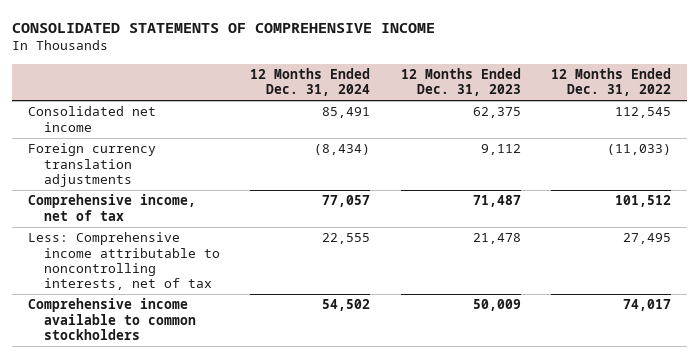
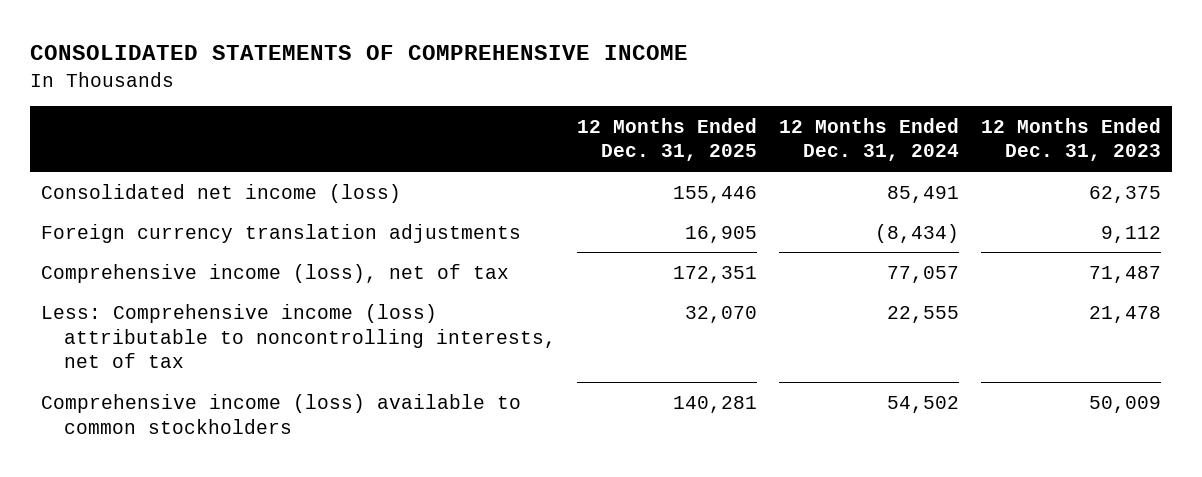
- | 12 Months Ended Dec. 31, 2024 | 12 Months Ended Dec. 31, 2023 | 12 Months Ended Dec. 31, 2022
+ | 12 Months Ended Dec. 31, 2025 | 12 Months Ended Dec. 31, 2024 | 12 Months Ended Dec. 31, 2023
- Consolidated net income | 85,491 | 62,375 | 112,545
+ Consolidated net income (loss) | 155,446 | 85,491 | 62,375
- Comprehensive income, net of tax | 77,057 | 71,487 | 101,512
- Less: Comprehensive income attributable to noncontrolling interests, net of tax | 22,555 | 21,478 | 27,495
- Comprehensive income available to common stockholders | 54,502 | 50,009 | 74,017
+ Comprehensive income (loss), net of tax | 172,351 | 77,057 | 71,487
+ Less: Comprehensive income (loss) attributable to noncontrolling interests, net of tax | 32,070 | 22,555 | 21,478
+ Comprehensive income (loss) available to common stockholders | 140,281 | 54,502 | 50,009

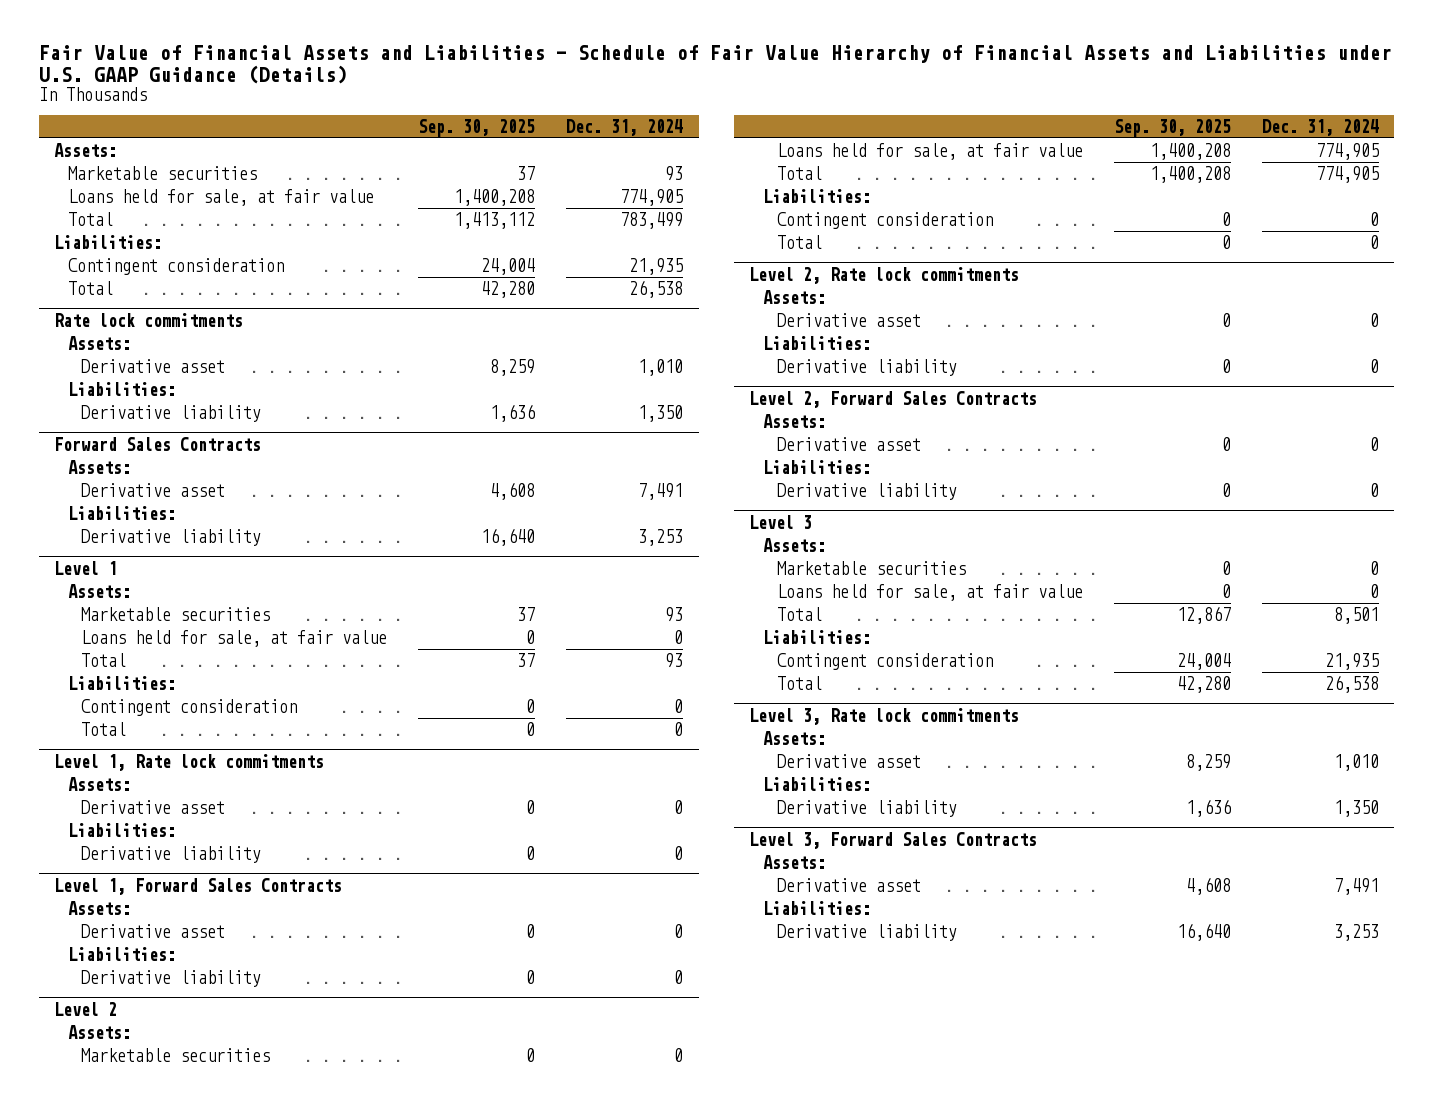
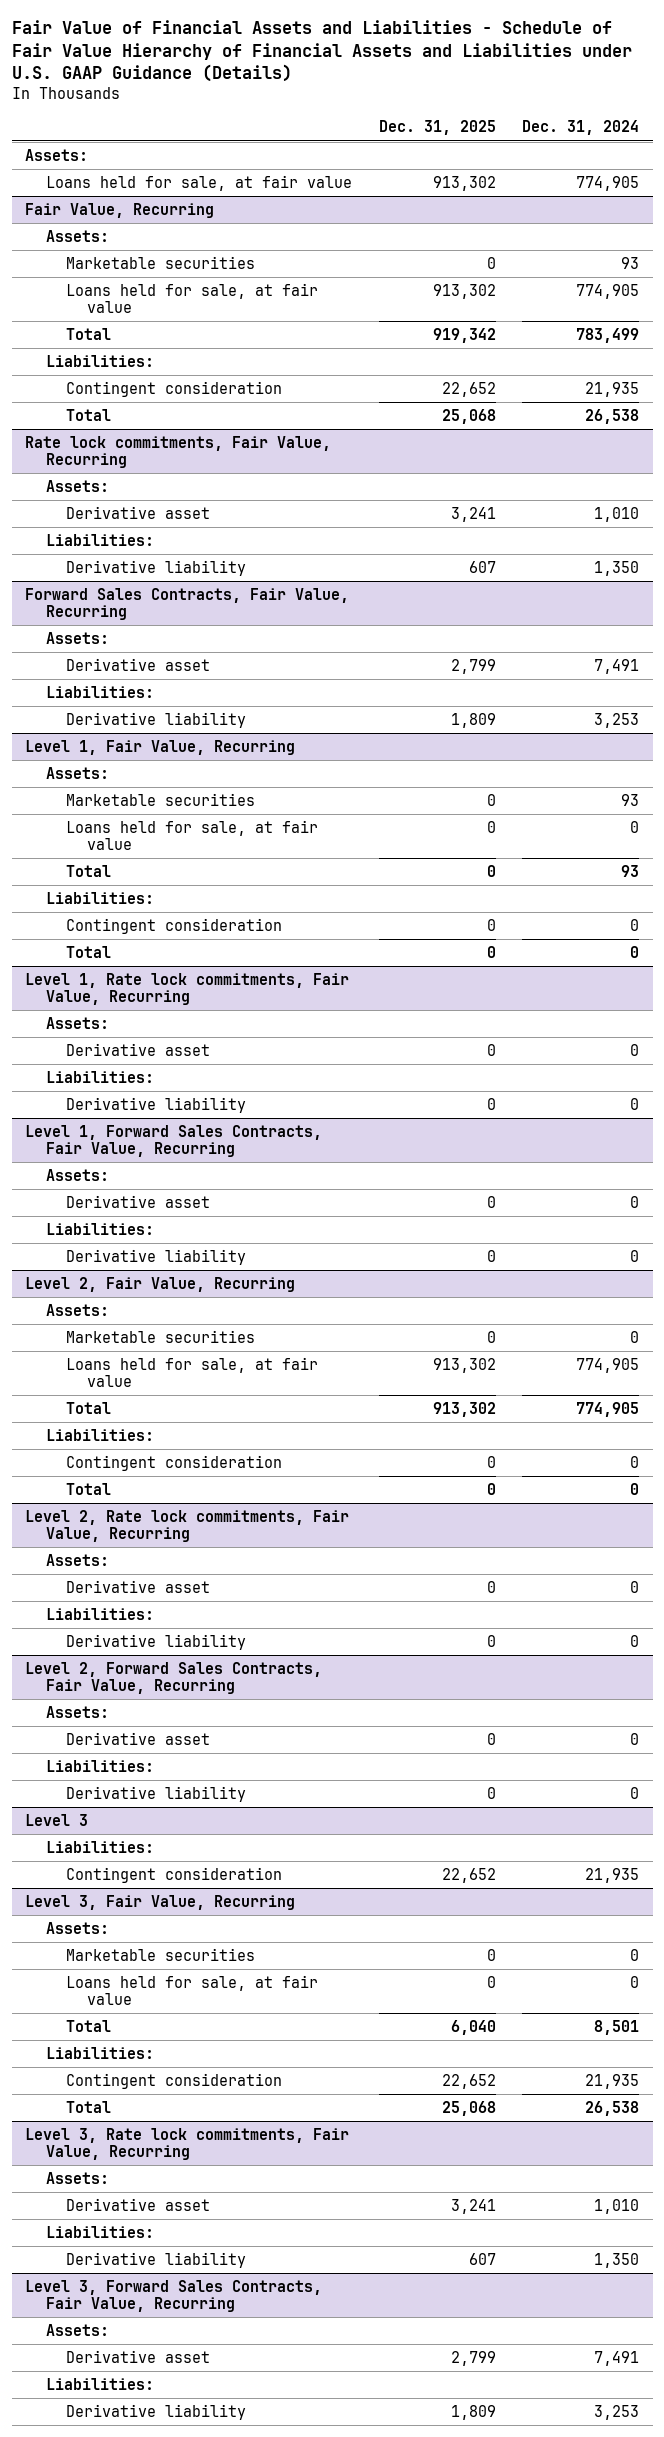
- | Sep. 30, 2025 | Dec. 31, 2024
+ | Dec. 31, 2025 | Dec. 31, 2024
+ Loans held for sale, at fair value | 913,302 | 774,905
+ Fair Value, Recurring
+ Assets:
- Rate lock commitments
+ Rate lock commitments, Fair Value, Recurring
- Forward Sales Contracts
+ Forward Sales Contracts, Fair Value, Recurring
- Level 1
+ Level 1, Fair Value, Recurring
- Level 1, Rate lock commitments
+ Level 1, Rate lock commitments, Fair Value, Recurring
- Level 1, Forward Sales Contracts
+ Level 1, Forward Sales Contracts, Fair Value, Recurring
- Level 2
+ Level 2, Fair Value, Recurring
- Level 2, Rate lock commitments
+ Level 2, Rate lock commitments, Fair Value, Recurring
- Level 2, Forward Sales Contracts
+ Level 2, Forward Sales Contracts, Fair Value, Recurring
@ Level 3
+ Liabilities:
+ Contingent consideration | 22,652 | 21,935
+ Level 3, Fair Value, Recurring
- Level 3, Rate lock commitments
+ Level 3, Rate lock commitments, Fair Value, Recurring
- Level 3, Forward Sales Contracts
+ Level 3, Forward Sales Contracts, Fair Value, Recurring

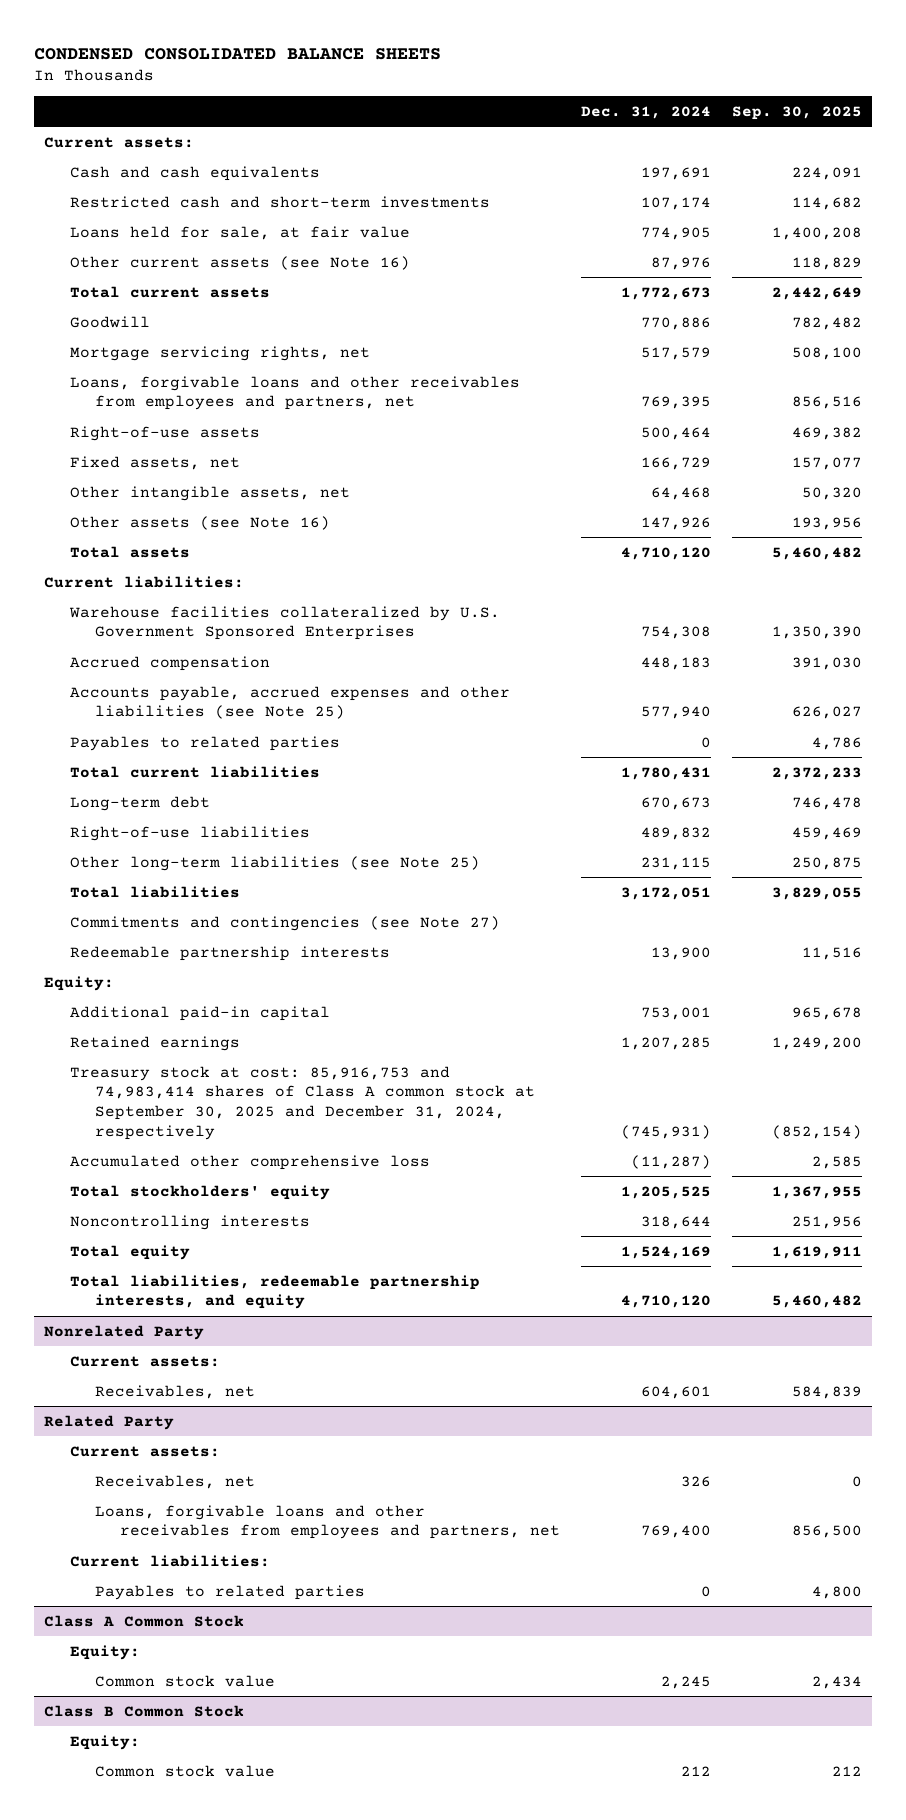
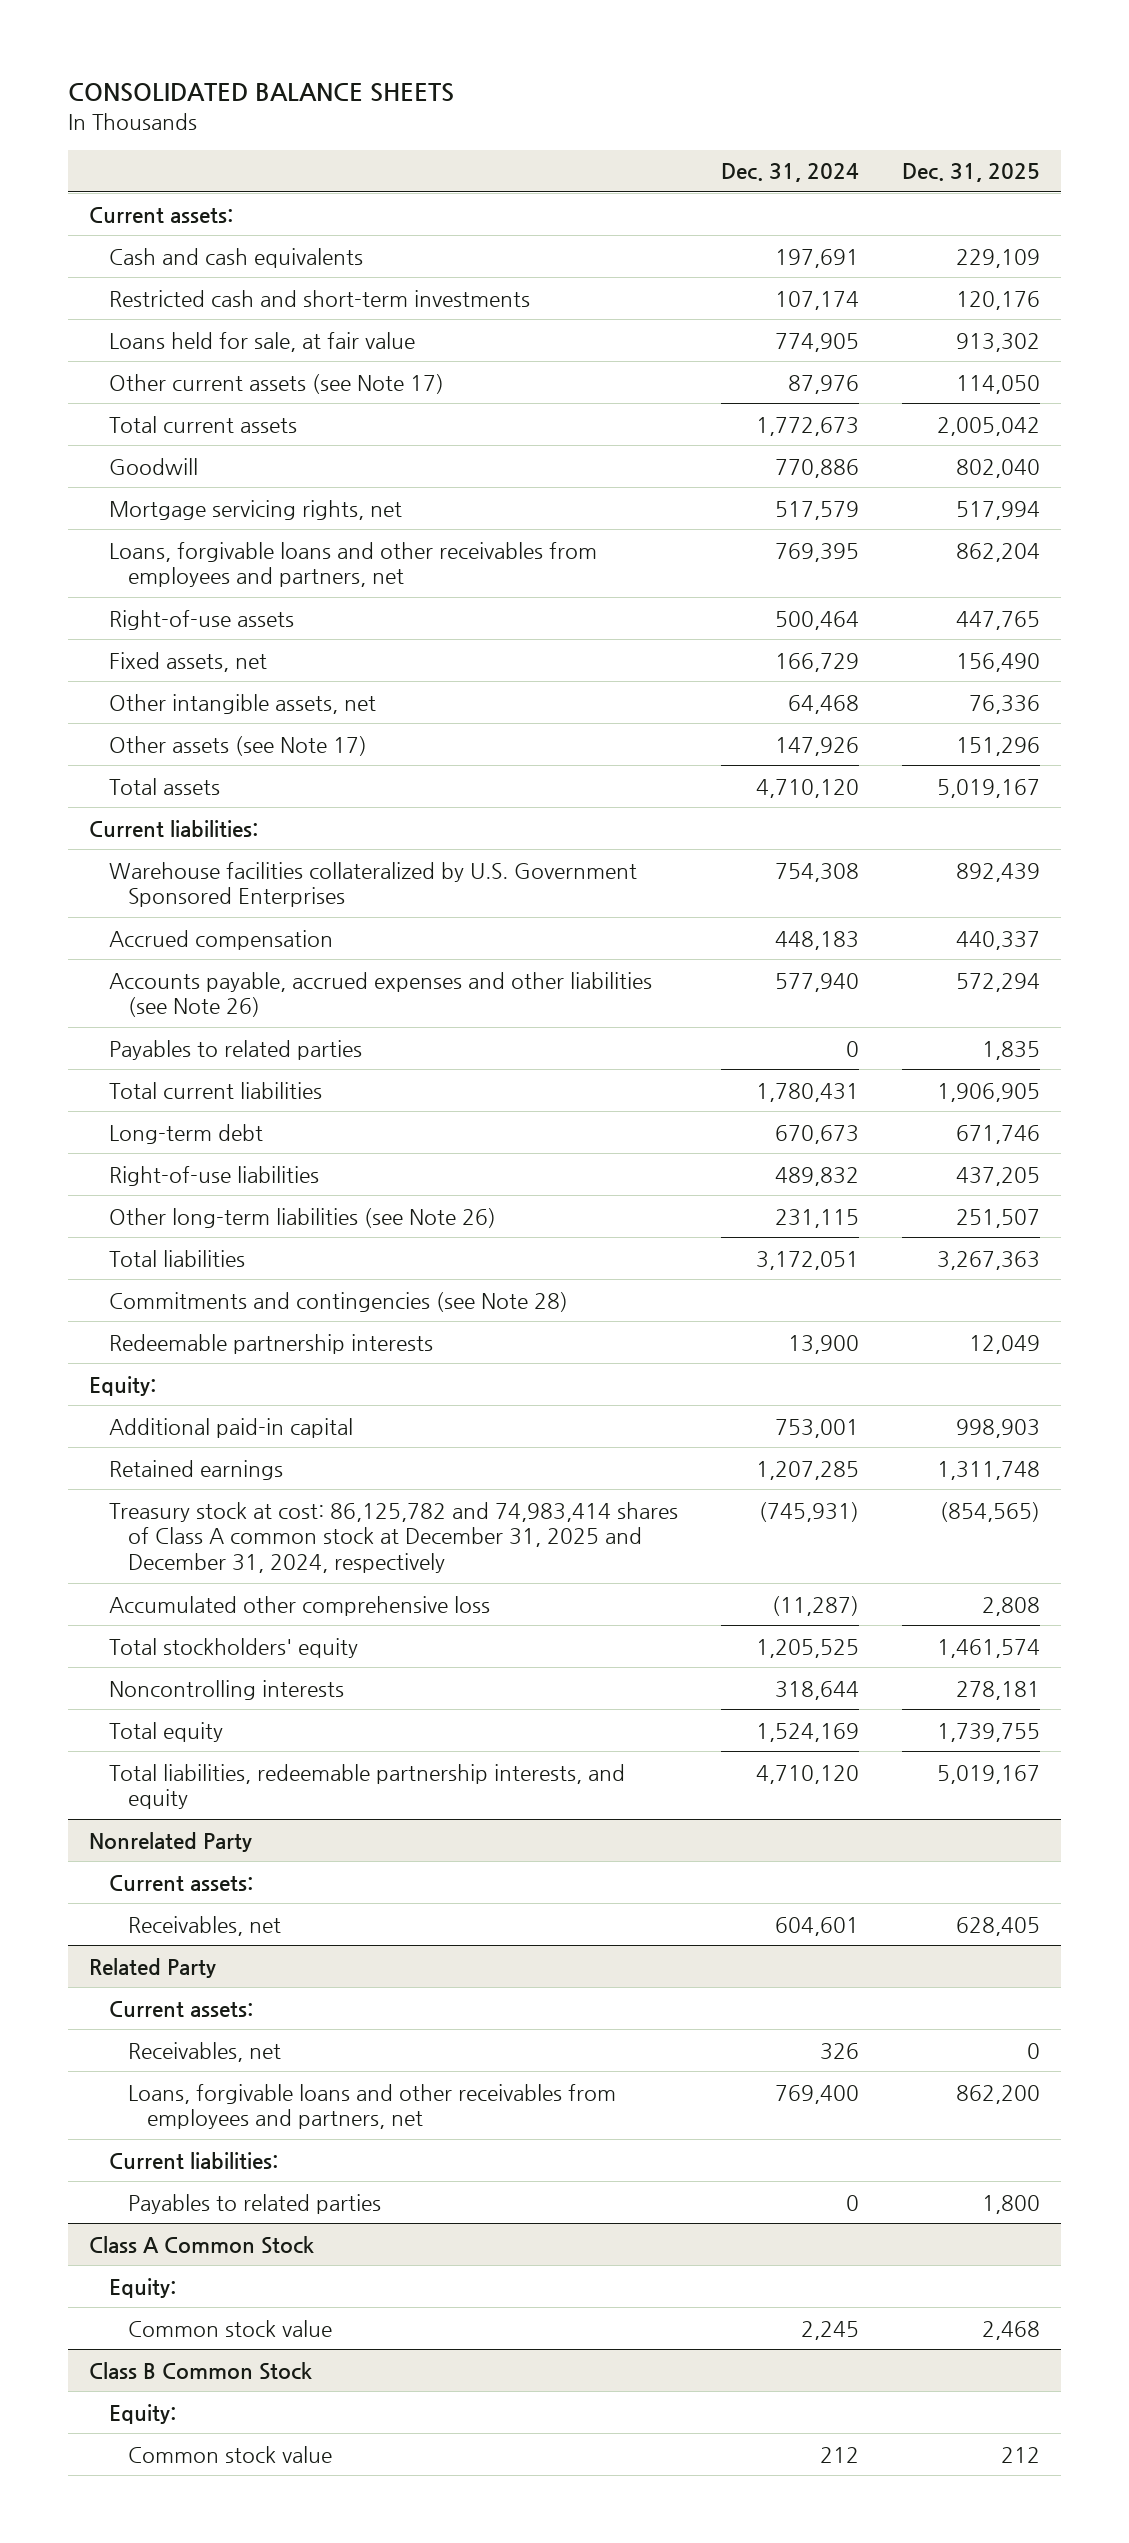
- CONDENSED CONSOLIDATED BALANCE SHEETS
+ CONSOLIDATED BALANCE SHEETS
- | Dec. 31, 2024 | Sep. 30, 2025
+ | Dec. 31, 2024 | Dec. 31, 2025
- Other current assets (see Note 16) | 87,976 | 118,829
+ Other current assets (see Note 17) | 87,976 | 114,050
- Other assets (see Note 16) | 147,926 | 193,956
+ Other assets (see Note 17) | 147,926 | 151,296
- Accounts payable, accrued expenses and other liabilities (see Note 25) | 577,940 | 626,027
+ Accounts payable, accrued expenses and other liabilities (see Note 26) | 577,940 | 572,294
- Other long-term liabilities (see Note 25) | 231,115 | 250,875
+ Other long-term liabilities (see Note 26) | 231,115 | 251,507
- Commitments and contingencies (see Note 27)
+ Commitments and contingencies (see Note 28)
- Treasury stock at cost: 85,916,753 and 74,983,414 shares of Class A common stock at September 30, 2025 and December 31, 2024, respectively | (745,931) | (852,154)
+ Treasury stock at cost: 86,125,782 and 74,983,414 shares of Class A common stock at December 31, 2025 and December 31, 2024, respectively | (745,931) | (854,565)

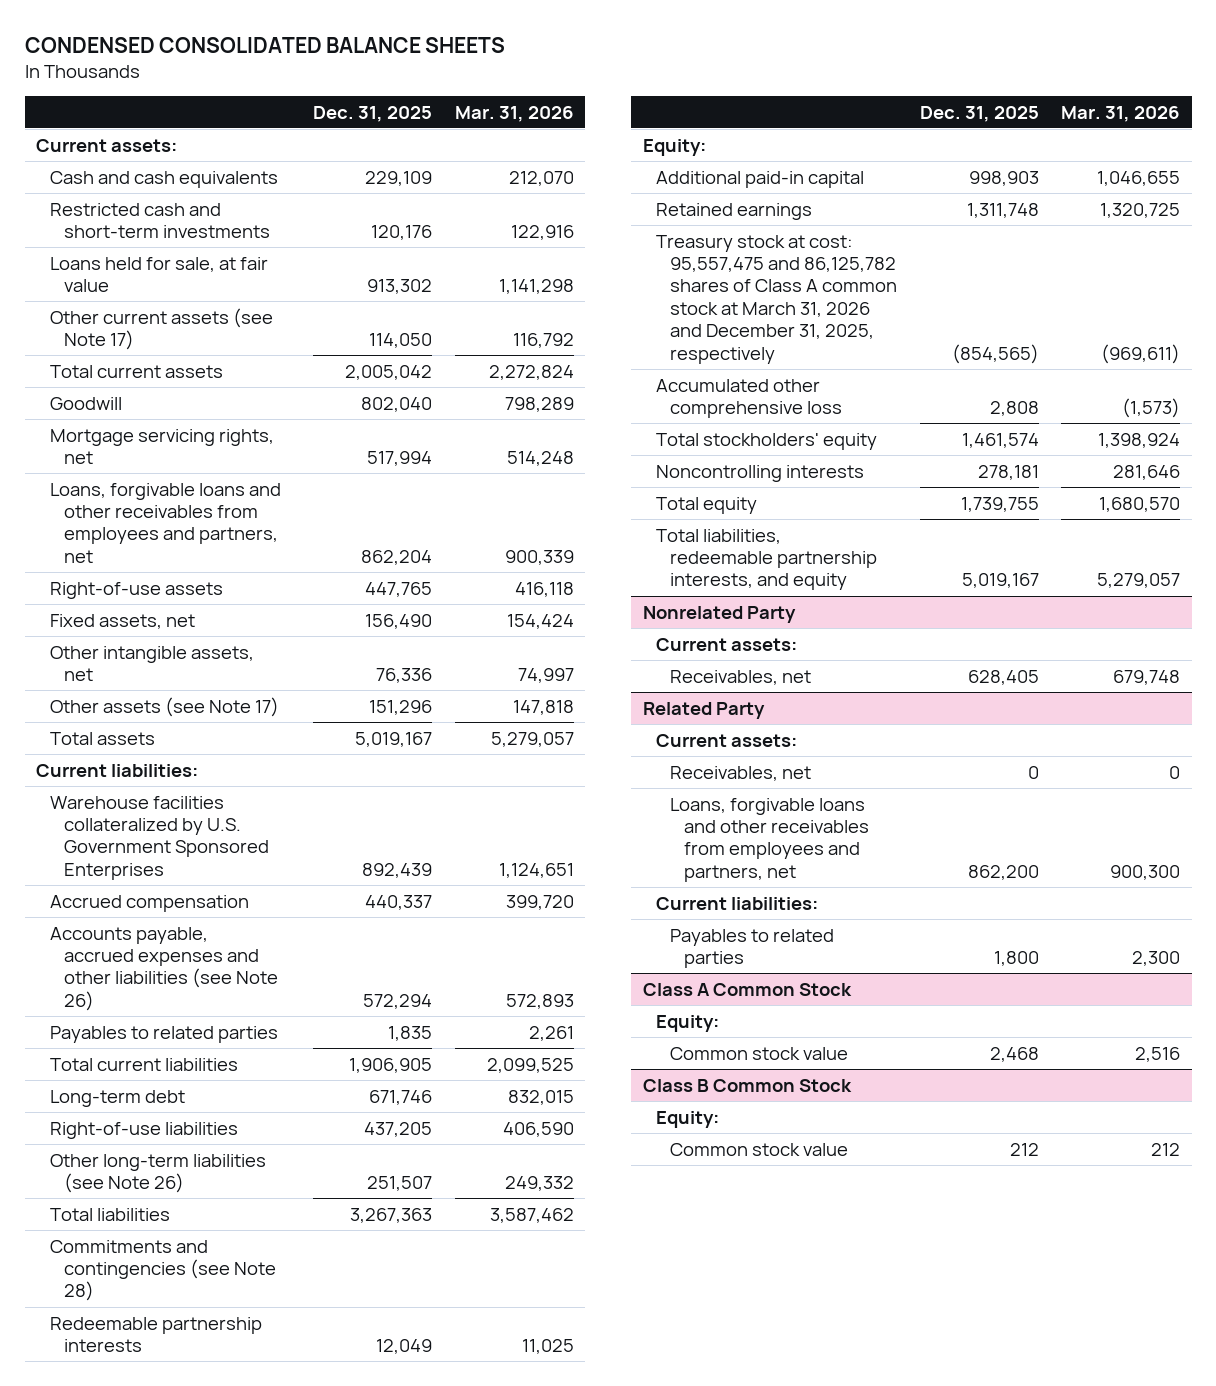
- CONSOLIDATED BALANCE SHEETS
+ CONDENSED CONSOLIDATED BALANCE SHEETS
- | Dec. 31, 2024 | Dec. 31, 2025
+ | Dec. 31, 2025 | Mar. 31, 2026
- Treasury stock at cost: 86,125,782 and 74,983,414 shares of Class A common stock at December 31, 2025 and December 31, 2024, respectively | (745,931) | (854,565)
+ Treasury stock at cost: 95,557,475 and 86,125,782 shares of Class A common stock at March 31, 2026 and December 31, 2025, respectively | (854,565) | (969,611)

